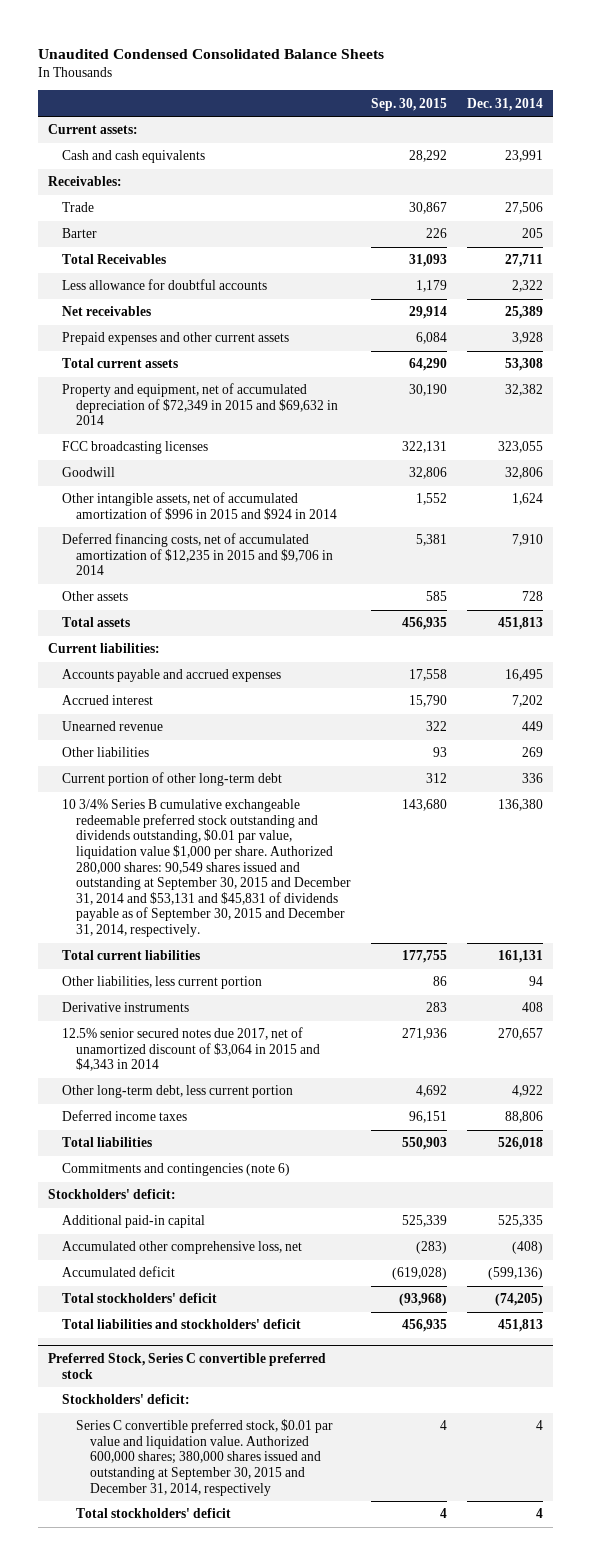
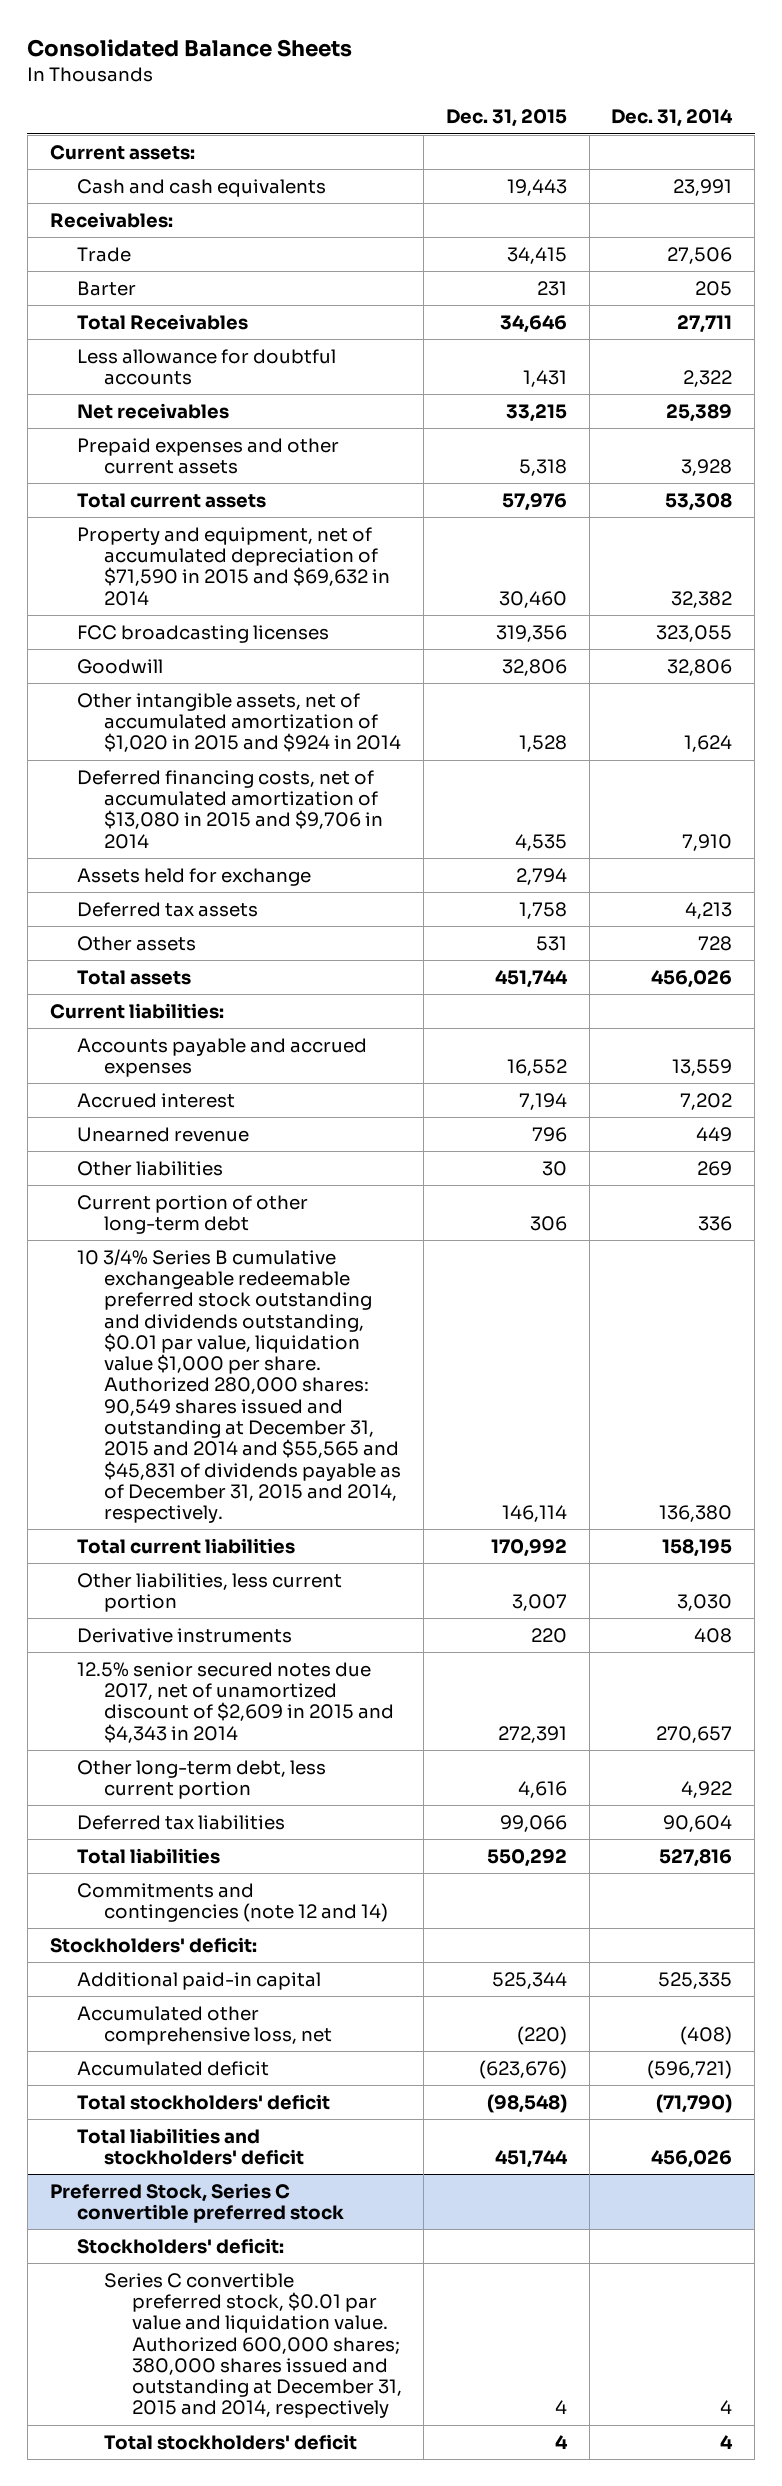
- Unaudited Condensed Consolidated Balance Sheets
+ Consolidated Balance Sheets
- | Sep. 30, 2015 | Dec. 31, 2014
+ | Dec. 31, 2015 | Dec. 31, 2014
- Property and equipment, net of accumulated depreciation of $72,349 in 2015 and $69,632 in 2014 | 30,190 | 32,382
+ Property and equipment, net of accumulated depreciation of $71,590 in 2015 and $69,632 in 2014 | 30,460 | 32,382
- Other intangible assets, net of accumulated amortization of $996 in 2015 and $924 in 2014 | 1,552 | 1,624
- Deferred financing costs, net of accumulated amortization of $12,235 in 2015 and $9,706 in 2014 | 5,381 | 7,910
+ Other intangible assets, net of accumulated amortization of $1,020 in 2015 and $924 in 2014 | 1,528 | 1,624
+ Deferred financing costs, net of accumulated amortization of $13,080 in 2015 and $9,706 in 2014 | 4,535 | 7,910
+ Assets held for exchange | 2,794 |
+ Deferred tax assets | 1,758 | 4,213
- Total assets | 456,935 | 451,813
+ Total assets | 451,744 | 456,026
- Accounts payable and accrued expenses | 17,558 | 16,495
+ Accounts payable and accrued expenses | 16,552 | 13,559
- 10 3/4% Series B cumulative exchangeable redeemable preferred stock outstanding and dividends outstanding, $0.01 par value, liquidation value $1,000 per share. Authorized 280,000 shares: 90,549 shares issued and outstanding at September 30, 2015 and December 31, 2014 and $53,131 and $45,831 of dividends payable as of September 30, 2015 and December 31, 2014, respectively. | 143,680 | 136,380
- Total current liabilities | 177,755 | 161,131
- Other liabilities, less current portion | 86 | 94
+ 10 3/4% Series B cumulative exchangeable redeemable preferred stock outstanding and dividends outstanding, $0.01 par value, liquidation value $1,000 per share. Authorized 280,000 shares: 90,549 shares issued and outstanding at December 31, 2015 and 2014 and $55,565 and $45,831 of dividends payable as of December 31, 2015 and 2014, respectively. | 146,114 | 136,380
+ Total current liabilities | 170,992 | 158,195
+ Other liabilities, less current portion | 3,007 | 3,030
- 12.5% senior secured notes due 2017, net of unamortized discount of $3,064 in 2015 and $4,343 in 2014 | 271,936 | 270,657
+ 12.5% senior secured notes due 2017, net of unamortized discount of $2,609 in 2015 and $4,343 in 2014 | 272,391 | 270,657
- Deferred income taxes | 96,151 | 88,806
- Total liabilities | 550,903 | 526,018
- Commitments and contingencies (note 6)
+ Deferred tax liabilities | 99,066 | 90,604
+ Total liabilities | 550,292 | 527,816
+ Commitments and contingencies (note 12 and 14)
- Accumulated deficit | (619,028) | (599,136)
- Total stockholders' deficit | (93,968) | (74,205)
- Total liabilities and stockholders' deficit | 456,935 | 451,813
+ Accumulated deficit | (623,676) | (596,721)
+ Total stockholders' deficit | (98,548) | (71,790)
+ Total liabilities and stockholders' deficit | 451,744 | 456,026
@ Preferred Stock, Series C convertible preferred stock
- Series C convertible preferred stock, $0.01 par value and liquidation value. Authorized 600,000 shares; 380,000 shares issued and outstanding at September 30, 2015 and December 31, 2014, respectively | 4 | 4
+ Series C convertible preferred stock, $0.01 par value and liquidation value. Authorized 600,000 shares; 380,000 shares issued and outstanding at December 31, 2015 and 2014, respectively | 4 | 4

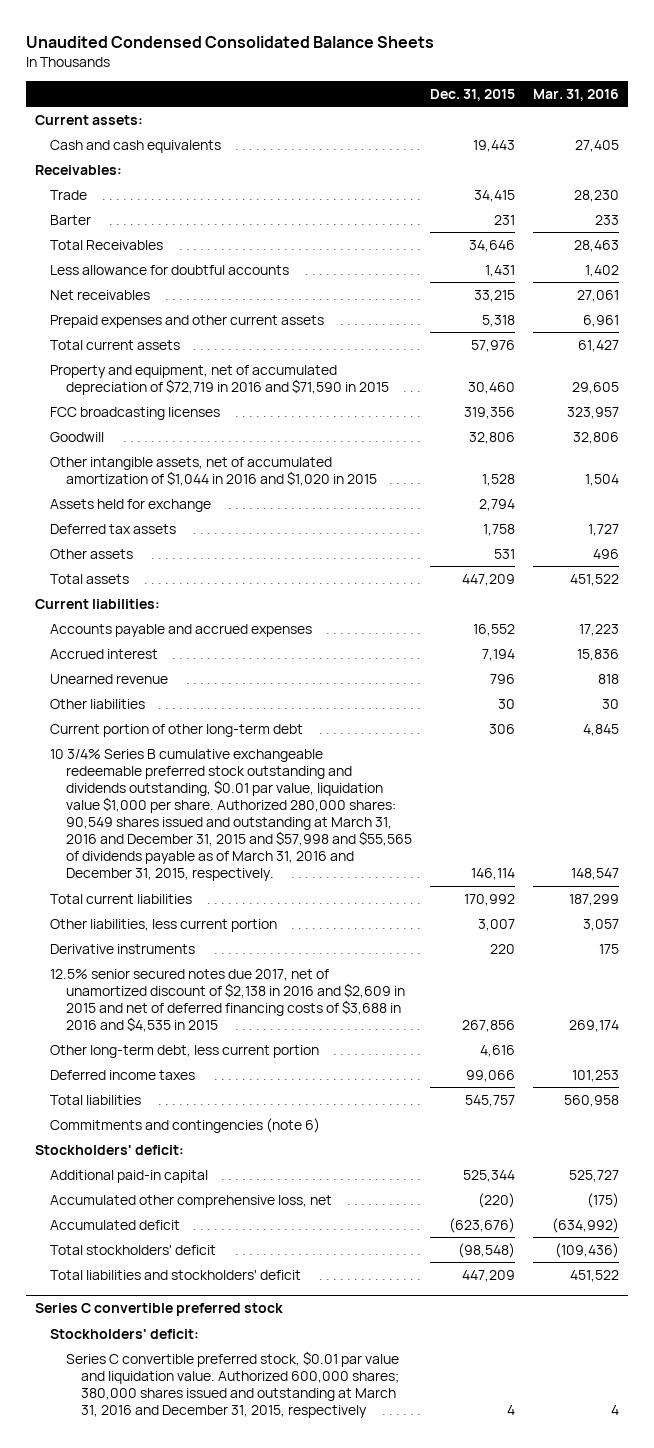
- Consolidated Balance Sheets
+ Unaudited Condensed Consolidated Balance Sheets
- | Dec. 31, 2015 | Dec. 31, 2014
+ | Dec. 31, 2015 | Mar. 31, 2016
- Property and equipment, net of accumulated depreciation of $71,590 in 2015 and $69,632 in 2014 | 30,460 | 32,382
+ Property and equipment, net of accumulated depreciation of $72,719 in 2016 and $71,590 in 2015 | 30,460 | 29,605
- Other intangible assets, net of accumulated amortization of $1,020 in 2015 and $924 in 2014 | 1,528 | 1,624
- Deferred financing costs, net of accumulated amortization of $13,080 in 2015 and $9,706 in 2014 | 4,535 | 7,910
+ Other intangible assets, net of accumulated amortization of $1,044 in 2016 and $1,020 in 2015 | 1,528 | 1,504
- Total assets | 451,744 | 456,026
+ Total assets | 447,209 | 451,522
- 10 3/4% Series B cumulative exchangeable redeemable preferred stock outstanding and dividends outstanding, $0.01 par value, liquidation value $1,000 per share. Authorized 280,000 shares: 90,549 shares issued and outstanding at December 31, 2015 and 2014 and $55,565 and $45,831 of dividends payable as of December 31, 2015 and 2014, respectively. | 146,114 | 136,380
+ 10 3/4% Series B cumulative exchangeable redeemable preferred stock outstanding and dividends outstanding, $0.01 par value, liquidation value $1,000 per share. Authorized 280,000 shares: 90,549 shares issued and outstanding at March 31, 2016 and December 31, 2015 and $57,998 and $55,565 of dividends payable as of March 31, 2016 and December 31, 2015, respectively. | 146,114 | 148,547
- 12.5% senior secured notes due 2017, net of unamortized discount of $2,609 in 2015 and $4,343 in 2014 | 272,391 | 270,657
+ 12.5% senior secured notes due 2017, net of unamortized discount of $2,138 in 2016 and $2,609 in 2015 and net of deferred financing costs of $3,688 in 2016 and $4,535 in 2015 | 267,856 | 269,174
- Deferred tax liabilities | 99,066 | 90,604
- Total liabilities | 550,292 | 527,816
- Commitments and contingencies (note 12 and 14)
+ Deferred income taxes | 99,066 | 101,253
+ Total liabilities | 545,757 | 560,958
+ Commitments and contingencies (note 6)
- Total liabilities and stockholders' deficit | 451,744 | 456,026
- Preferred Stock, Series C convertible preferred stock
+ Total liabilities and stockholders' deficit | 447,209 | 451,522
+ Series C convertible preferred stock
- Series C convertible preferred stock, $0.01 par value and liquidation value. Authorized 600,000 shares; 380,000 shares issued and outstanding at December 31, 2015 and 2014, respectively | 4 | 4
- Total stockholders' deficit | 4 | 4
+ Series C convertible preferred stock, $0.01 par value and liquidation value. Authorized 600,000 shares; 380,000 shares issued and outstanding at March 31, 2016 and December 31, 2015, respectively | 4 | 4

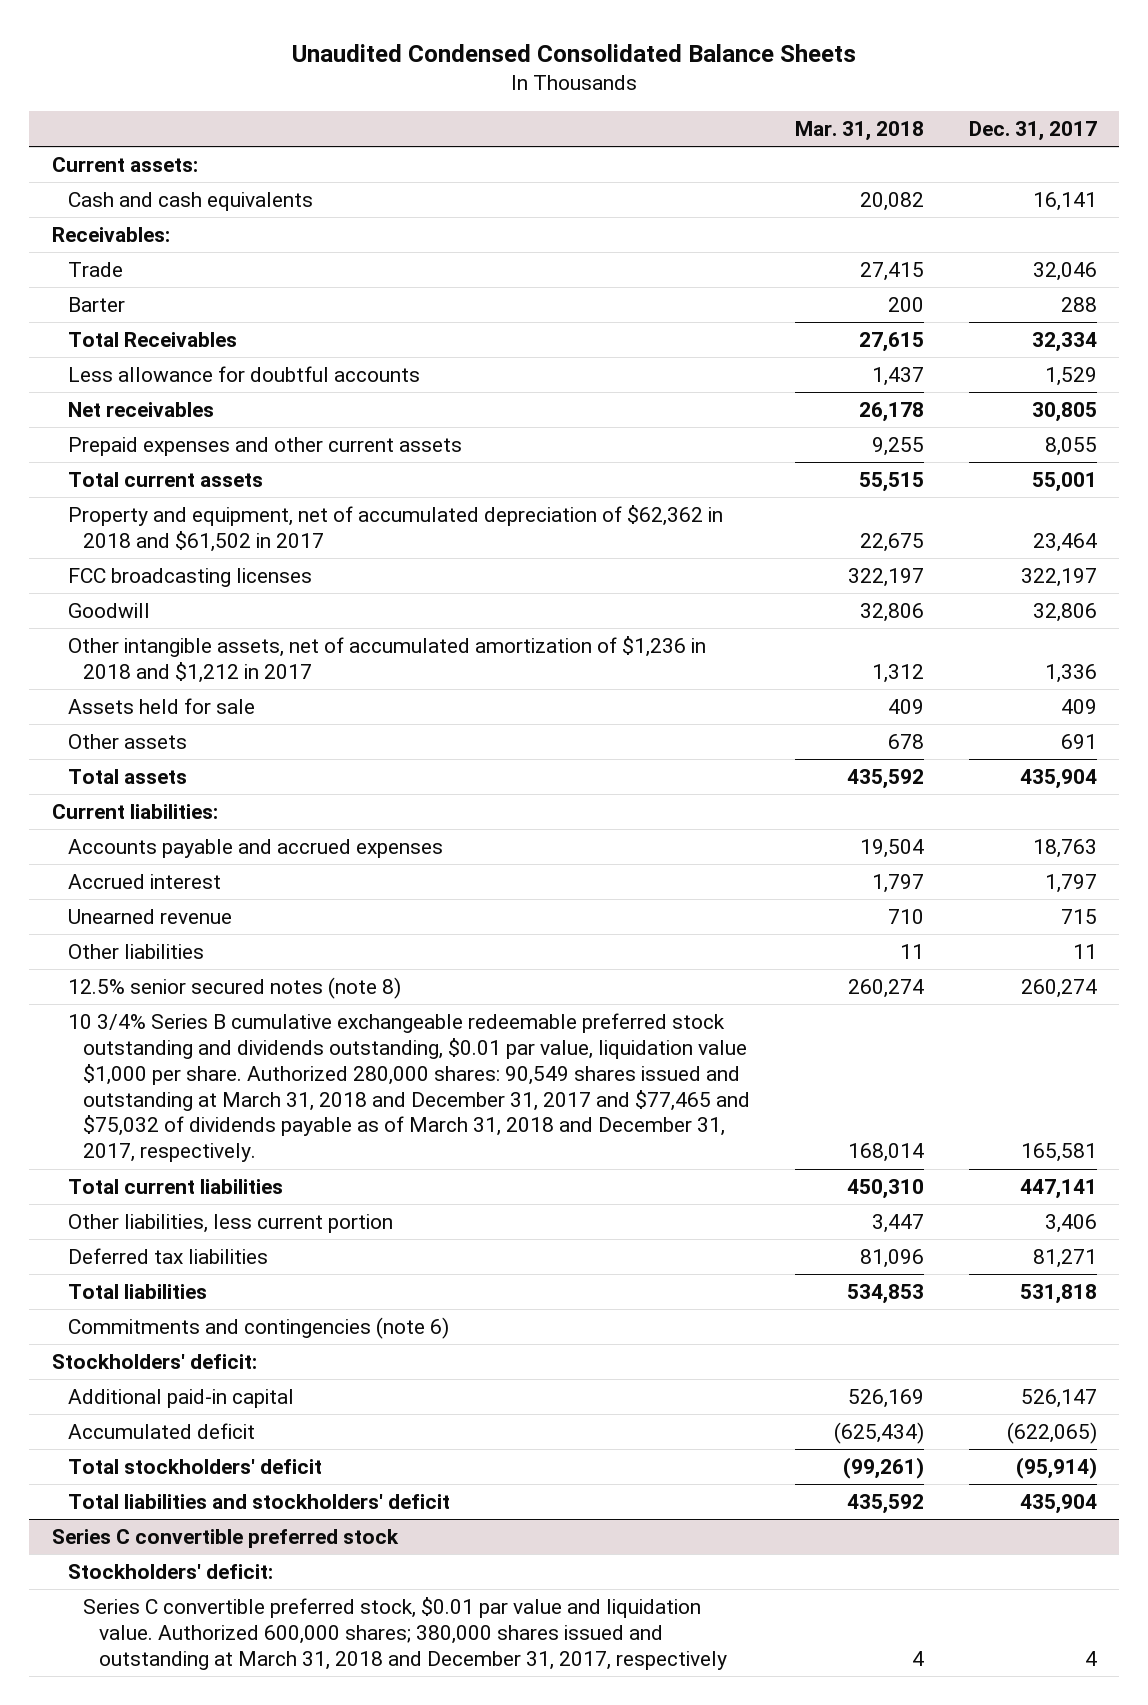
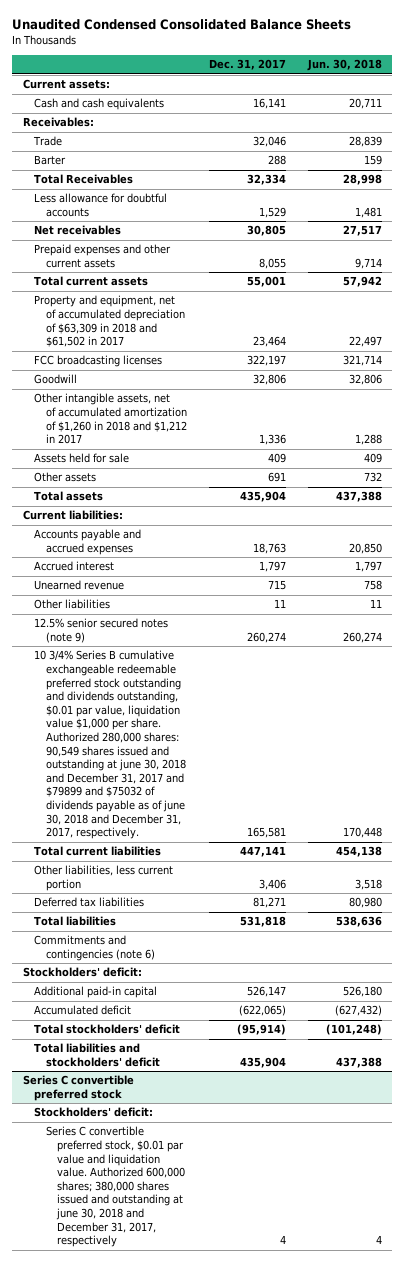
- | Mar. 31, 2018 | Dec. 31, 2017
+ | Dec. 31, 2017 | Jun. 30, 2018
- Property and equipment, net of accumulated depreciation of $62,362 in 2018 and $61,502 in 2017 | 22,675 | 23,464
+ Property and equipment, net of accumulated depreciation of $63,309 in 2018 and $61,502 in 2017 | 23,464 | 22,497
- Other intangible assets, net of accumulated amortization of $1,236 in 2018 and $1,212 in 2017 | 1,312 | 1,336
+ Other intangible assets, net of accumulated amortization of $1,260 in 2018 and $1,212 in 2017 | 1,336 | 1,288
- 12.5% senior secured notes (note 8) | 260,274 | 260,274
- 10 3/4% Series B cumulative exchangeable redeemable preferred stock outstanding and dividends outstanding, $0.01 par value, liquidation value $1,000 per share. Authorized 280,000 shares: 90,549 shares issued and outstanding at March 31, 2018 and December 31, 2017 and $77,465 and $75,032 of dividends payable as of March 31, 2018 and December 31, 2017, respectively. | 168,014 | 165,581
+ 12.5% senior secured notes (note 9) | 260,274 | 260,274
+ 10 3/4% Series B cumulative exchangeable redeemable preferred stock outstanding and dividends outstanding, $0.01 par value, liquidation value $1,000 per share. Authorized 280,000 shares: 90,549 shares issued and outstanding at june 30, 2018 and December 31, 2017 and $79899 and $75032 of dividends payable as of june 30, 2018 and December 31, 2017, respectively. | 165,581 | 170,448
@ Series C convertible preferred stock
- Series C convertible preferred stock, $0.01 par value and liquidation value. Authorized 600,000 shares; 380,000 shares issued and outstanding at March 31, 2018 and December 31, 2017, respectively | 4 | 4
+ Series C convertible preferred stock, $0.01 par value and liquidation value. Authorized 600,000 shares; 380,000 shares issued and outstanding at june 30, 2018 and December 31, 2017, respectively | 4 | 4

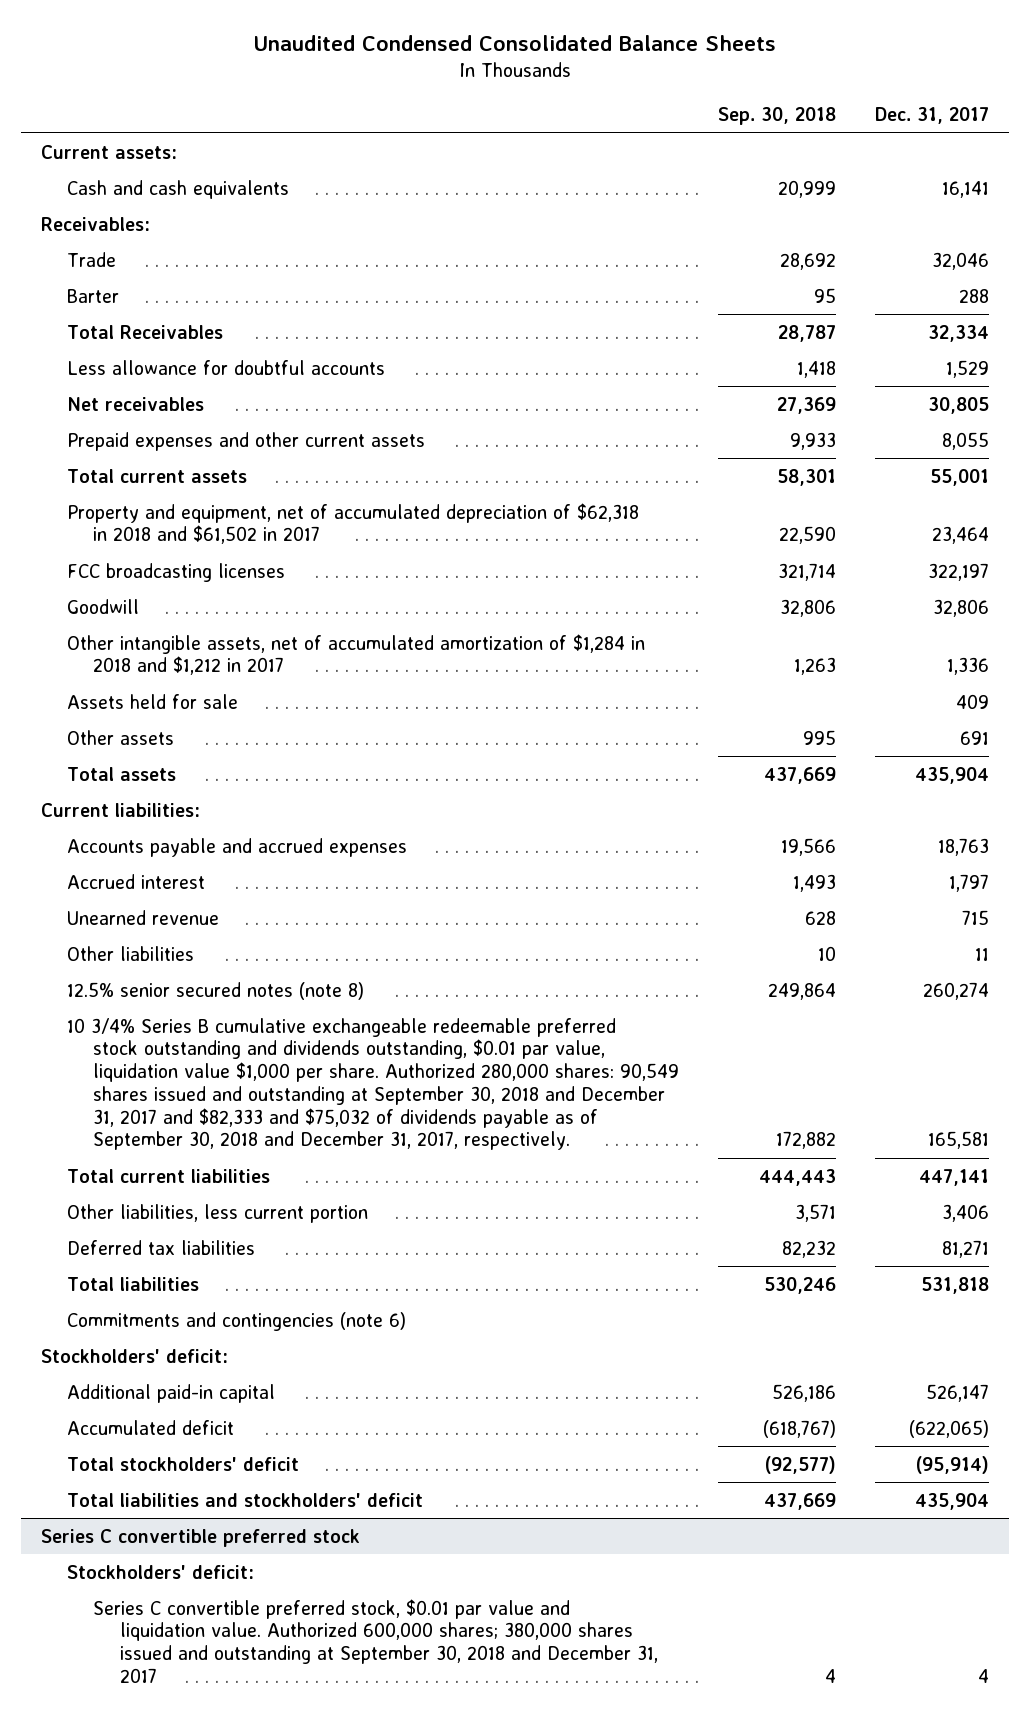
- | Dec. 31, 2017 | Jun. 30, 2018
+ | Sep. 30, 2018 | Dec. 31, 2017
- Property and equipment, net of accumulated depreciation of $63,309 in 2018 and $61,502 in 2017 | 23,464 | 22,497
+ Property and equipment, net of accumulated depreciation of $62,318 in 2018 and $61,502 in 2017 | 22,590 | 23,464
- Other intangible assets, net of accumulated amortization of $1,260 in 2018 and $1,212 in 2017 | 1,336 | 1,288
+ Other intangible assets, net of accumulated amortization of $1,284 in 2018 and $1,212 in 2017 | 1,263 | 1,336
- 12.5% senior secured notes (note 9) | 260,274 | 260,274
- 10 3/4% Series B cumulative exchangeable redeemable preferred stock outstanding and dividends outstanding, $0.01 par value, liquidation value $1,000 per share. Authorized 280,000 shares: 90,549 shares issued and outstanding at june 30, 2018 and December 31, 2017 and $79899 and $75032 of dividends payable as of june 30, 2018 and December 31, 2017, respectively. | 165,581 | 170,448
+ 12.5% senior secured notes (note 8) | 249,864 | 260,274
+ 10 3/4% Series B cumulative exchangeable redeemable preferred stock outstanding and dividends outstanding, $0.01 par value, liquidation value $1,000 per share. Authorized 280,000 shares: 90,549 shares issued and outstanding at September 30, 2018 and December 31, 2017 and $82,333 and $75,032 of dividends payable as of September 30, 2018 and December 31, 2017, respectively. | 172,882 | 165,581
@ Series C convertible preferred stock
- Series C convertible preferred stock, $0.01 par value and liquidation value. Authorized 600,000 shares; 380,000 shares issued and outstanding at june 30, 2018 and December 31, 2017, respectively | 4 | 4
+ Series C convertible preferred stock, $0.01 par value and liquidation value. Authorized 600,000 shares; 380,000 shares issued and outstanding at September 30, 2018 and December 31, 2017 | 4 | 4

